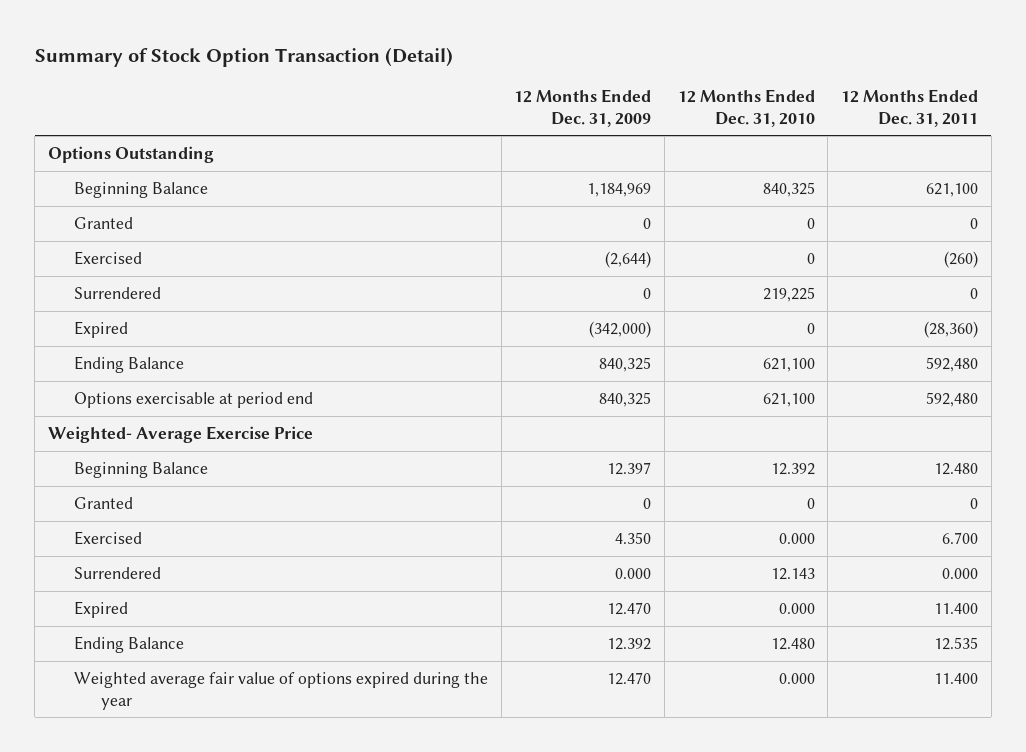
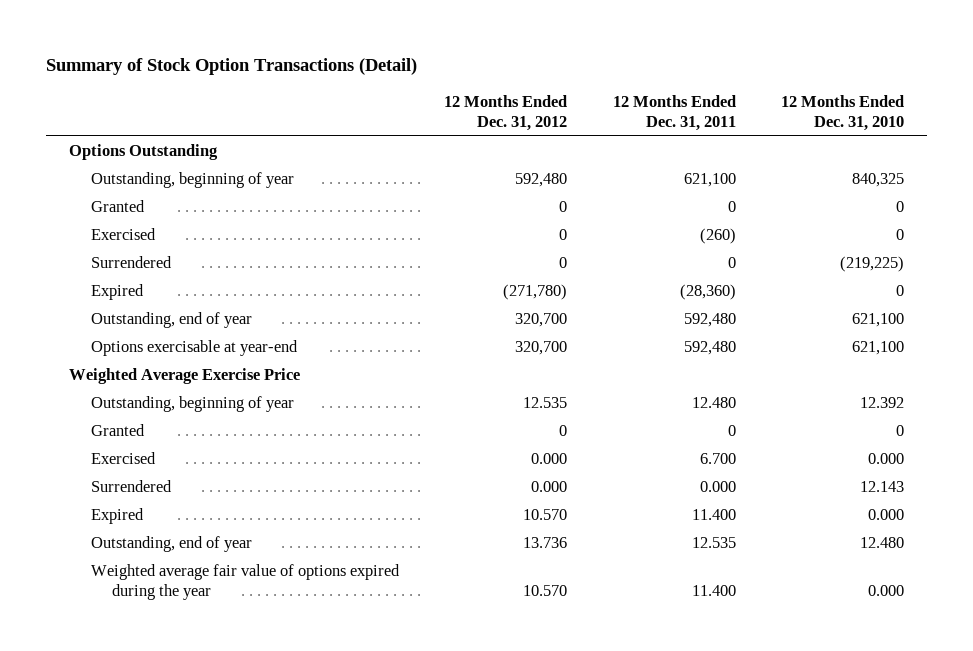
- Summary of Stock Option Transaction (Detail)
+ Summary of Stock Option Transactions (Detail)
- | 12 Months Ended Dec. 31, 2009 | 12 Months Ended Dec. 31, 2010 | 12 Months Ended Dec. 31, 2011
+ | 12 Months Ended Dec. 31, 2012 | 12 Months Ended Dec. 31, 2011 | 12 Months Ended Dec. 31, 2010
- Beginning Balance | 1,184,969 | 840,325 | 621,100
+ Outstanding, beginning of year | 592,480 | 621,100 | 840,325
- Surrendered | 0 | 219,225 | 0
+ Surrendered | 0 | 0 | (219,225)
- Ending Balance | 840,325 | 621,100 | 592,480
- Options exercisable at period end | 840,325 | 621,100 | 592,480
- Weighted- Average Exercise Price
- Beginning Balance | 12.397 | 12.392 | 12.480
+ Outstanding, end of year | 320,700 | 592,480 | 621,100
+ Options exercisable at year-end | 320,700 | 592,480 | 621,100
+ Weighted Average Exercise Price
+ Outstanding, beginning of year | 12.535 | 12.480 | 12.392
- Ending Balance | 12.392 | 12.480 | 12.535
+ Outstanding, end of year | 13.736 | 12.535 | 12.480

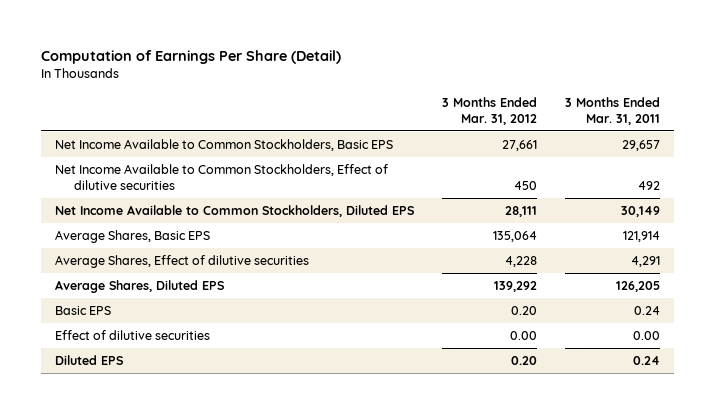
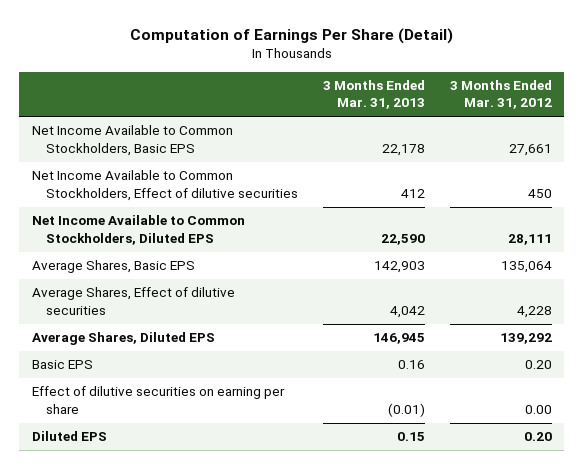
- | 3 Months Ended Mar. 31, 2012 | 3 Months Ended Mar. 31, 2011
+ | 3 Months Ended Mar. 31, 2013 | 3 Months Ended Mar. 31, 2012
- Effect of dilutive securities | 0.00 | 0.00
+ Effect of dilutive securities on earning per share | (0.01) | 0.00

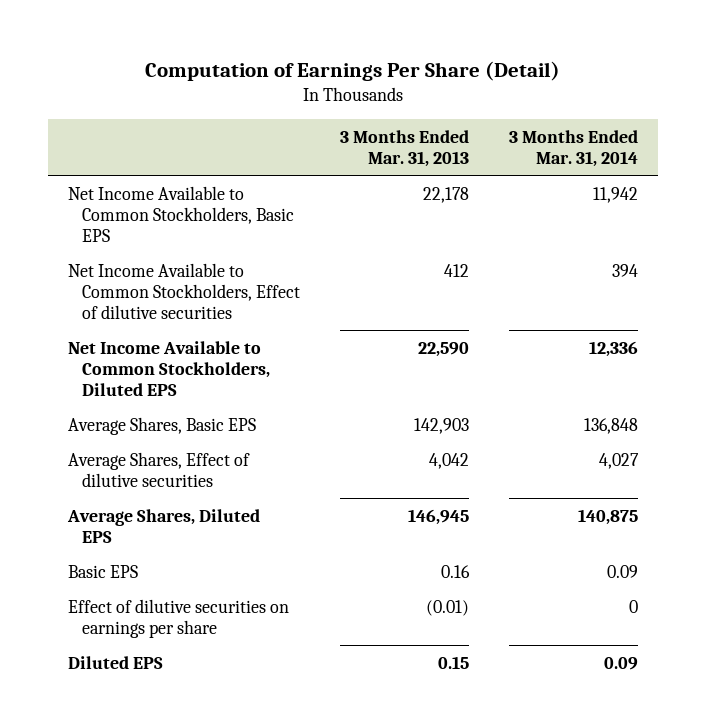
- | 3 Months Ended Mar. 31, 2013 | 3 Months Ended Mar. 31, 2012
+ | 3 Months Ended Mar. 31, 2013 | 3 Months Ended Mar. 31, 2014
- Effect of dilutive securities on earning per share | (0.01) | 0.00
+ Effect of dilutive securities on earnings per share | (0.01) | 0

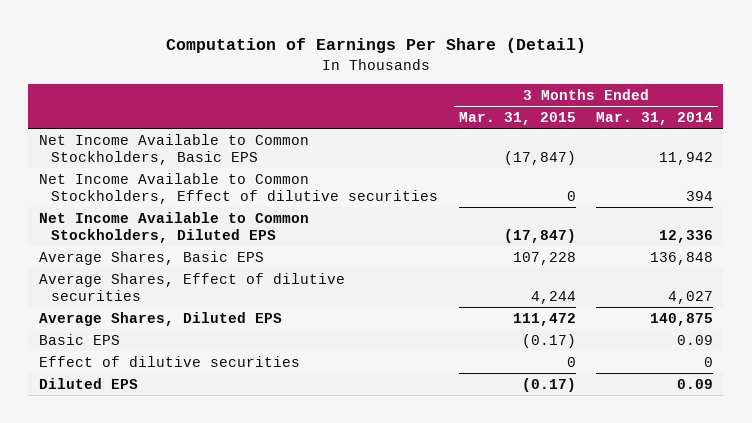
- | 3 Months Ended Mar. 31, 2013 | 3 Months Ended Mar. 31, 2014
+ | 3 Months Ended Mar. 31, 2015 | 3 Months Ended Mar. 31, 2014
- Effect of dilutive securities on earnings per share | (0.01) | 0
+ Effect of dilutive securities | 0 | 0

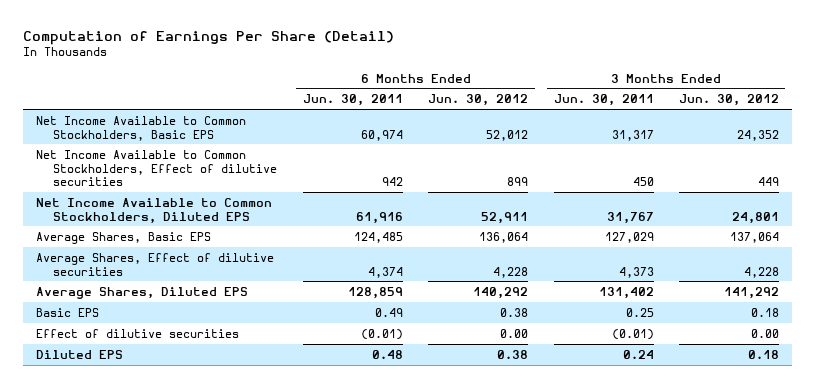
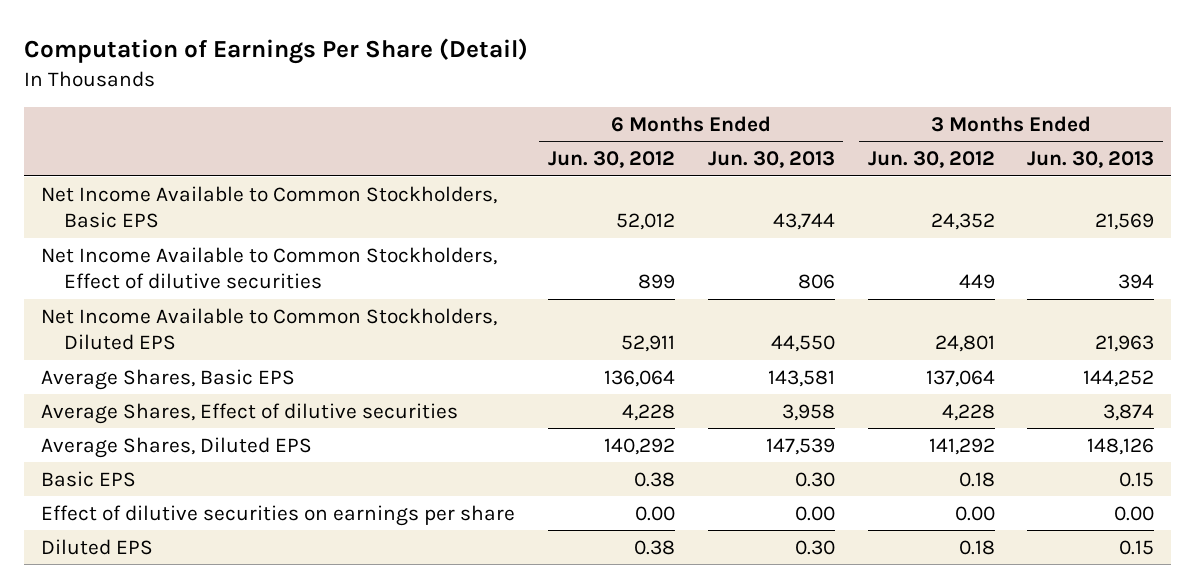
- | 6 Months Ended Jun. 30, 2011 | 6 Months Ended Jun. 30, 2012 | 3 Months Ended Jun. 30, 2011 | 3 Months Ended Jun. 30, 2012
+ | 6 Months Ended Jun. 30, 2012 | 6 Months Ended Jun. 30, 2013 | 3 Months Ended Jun. 30, 2012 | 3 Months Ended Jun. 30, 2013
- Effect of dilutive securities | (0.01) | 0.00 | (0.01) | 0.00
+ Effect of dilutive securities on earnings per share | 0.00 | 0.00 | 0.00 | 0.00

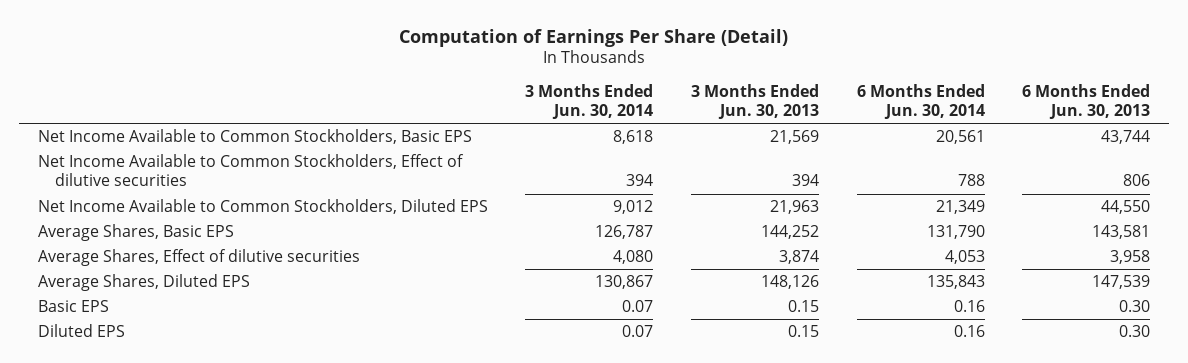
- | 6 Months Ended Jun. 30, 2012 | 6 Months Ended Jun. 30, 2013 | 3 Months Ended Jun. 30, 2012 | 3 Months Ended Jun. 30, 2013
+ | 3 Months Ended Jun. 30, 2014 | 3 Months Ended Jun. 30, 2013 | 6 Months Ended Jun. 30, 2014 | 6 Months Ended Jun. 30, 2013
- Effect of dilutive securities on earnings per share | 0.00 | 0.00 | 0.00 | 0.00

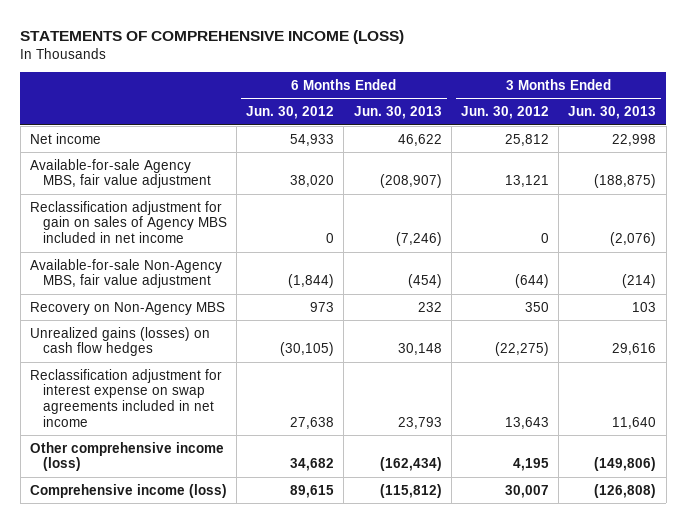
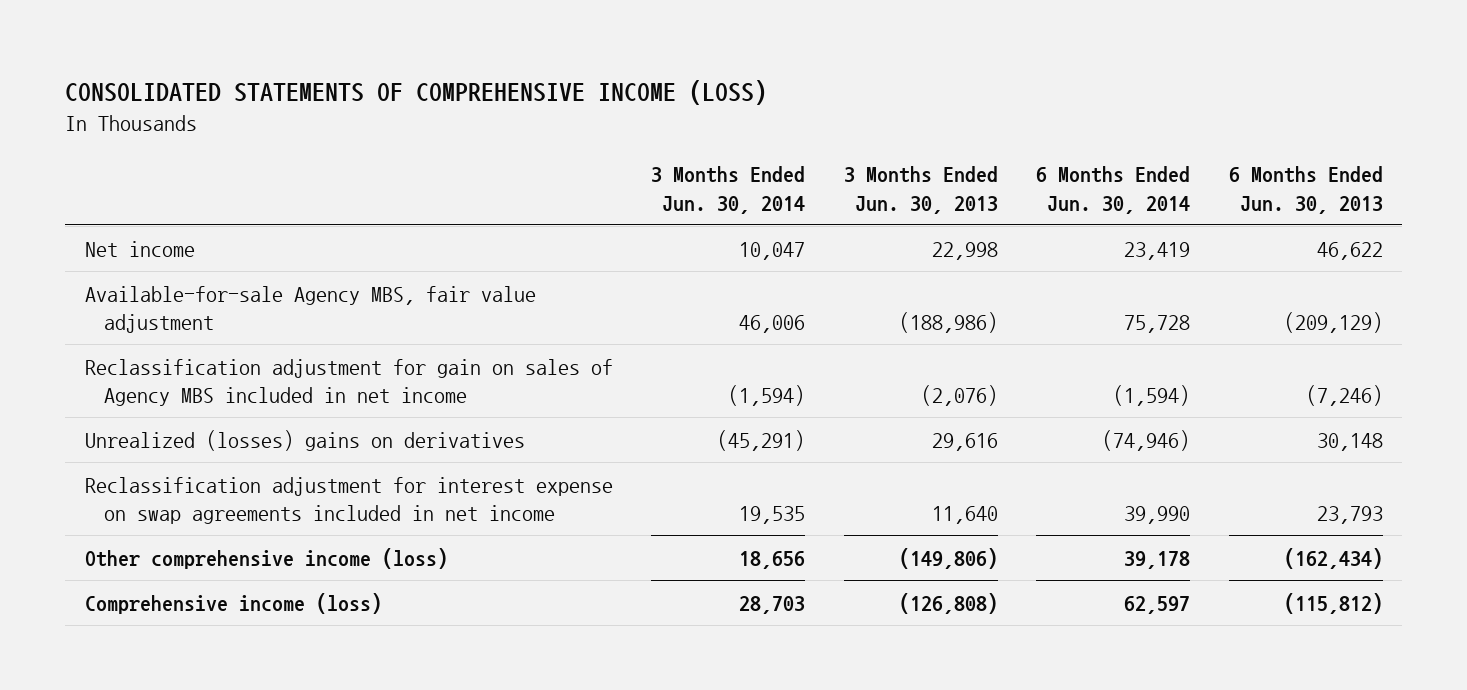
- STATEMENTS OF COMPREHENSIVE INCOME (LOSS)
+ CONSOLIDATED STATEMENTS OF COMPREHENSIVE INCOME (LOSS)
- | 6 Months Ended Jun. 30, 2012 | 6 Months Ended Jun. 30, 2013 | 3 Months Ended Jun. 30, 2012 | 3 Months Ended Jun. 30, 2013
+ | 3 Months Ended Jun. 30, 2014 | 3 Months Ended Jun. 30, 2013 | 6 Months Ended Jun. 30, 2014 | 6 Months Ended Jun. 30, 2013
- Available-for-sale Agency MBS, fair value adjustment | 38,020 | (208,907) | 13,121 | (188,875)
+ Available-for-sale Agency MBS, fair value adjustment | 46,006 | (188,986) | 75,728 | (209,129)
- Available-for-sale Non-Agency MBS, fair value adjustment | (1,844) | (454) | (644) | (214)
- Recovery on Non-Agency MBS | 973 | 232 | 350 | 103
- Unrealized gains (losses) on cash flow hedges | (30,105) | 30,148 | (22,275) | 29,616
+ Unrealized (losses) gains on derivatives | (45,291) | 29,616 | (74,946) | 30,148

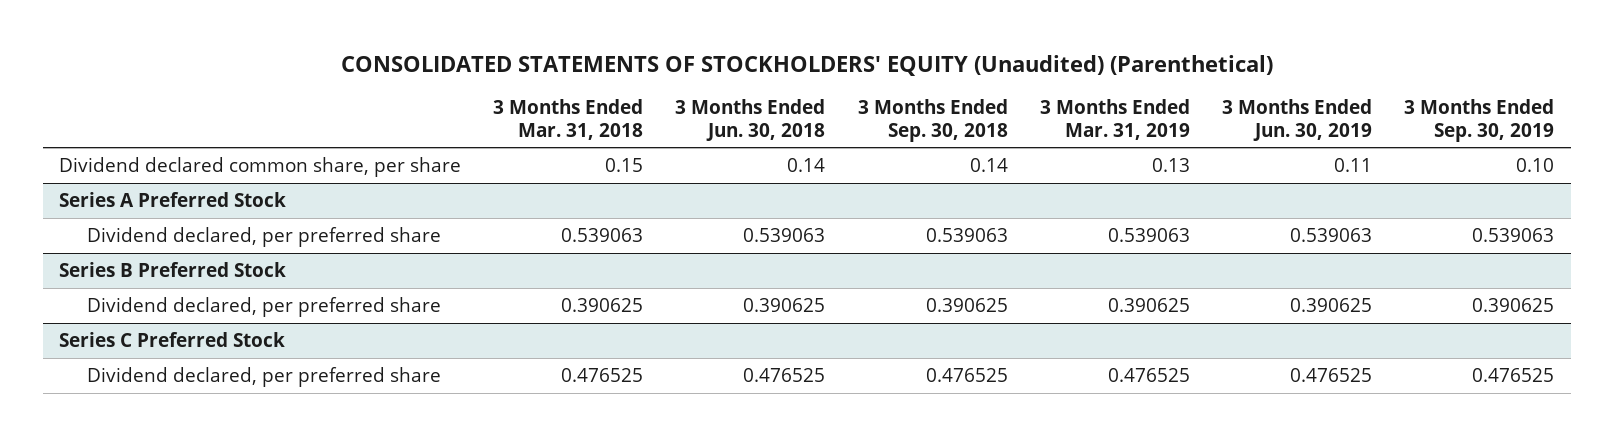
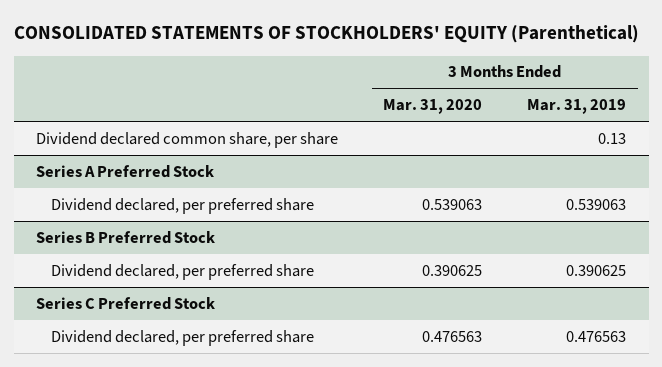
- CONSOLIDATED STATEMENTS OF STOCKHOLDERS' EQUITY (Unaudited) (Parenthetical)
+ CONSOLIDATED STATEMENTS OF STOCKHOLDERS' EQUITY (Parenthetical)
- | 3 Months Ended Mar. 31, 2018 | 3 Months Ended Jun. 30, 2018 | 3 Months Ended Sep. 30, 2018 | 3 Months Ended Mar. 31, 2019 | 3 Months Ended Jun. 30, 2019 | 3 Months Ended Sep. 30, 2019
+ | 3 Months Ended Mar. 31, 2020 | 3 Months Ended Mar. 31, 2019
@ Series C Preferred Stock
- Dividend declared, per preferred share | 0.476525 | 0.476525 | 0.476525 | 0.476525 | 0.476525 | 0.476525
+ Dividend declared, per preferred share | 0.476563 | 0.476563

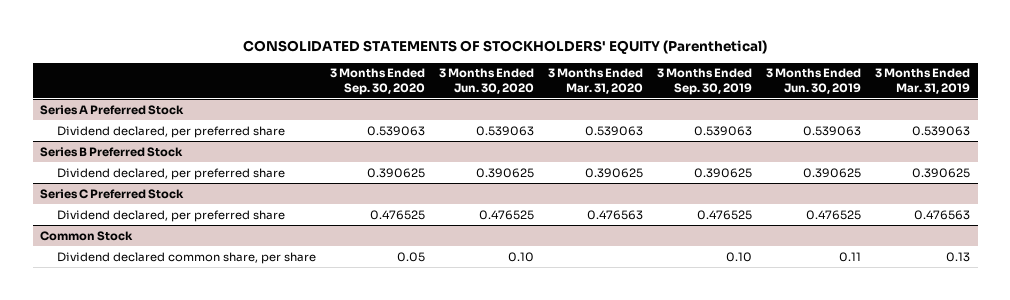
- | 3 Months Ended Mar. 31, 2020 | 3 Months Ended Mar. 31, 2019
+ | 3 Months Ended Sep. 30, 2020 | 3 Months Ended Jun. 30, 2020 | 3 Months Ended Mar. 31, 2020 | 3 Months Ended Sep. 30, 2019 | 3 Months Ended Jun. 30, 2019 | 3 Months Ended Mar. 31, 2019
- Dividend declared common share, per share | | 0.13
+ Common Stock
+ Dividend declared common share, per share | 0.05 | 0.10 | | 0.10 | 0.11 | 0.13

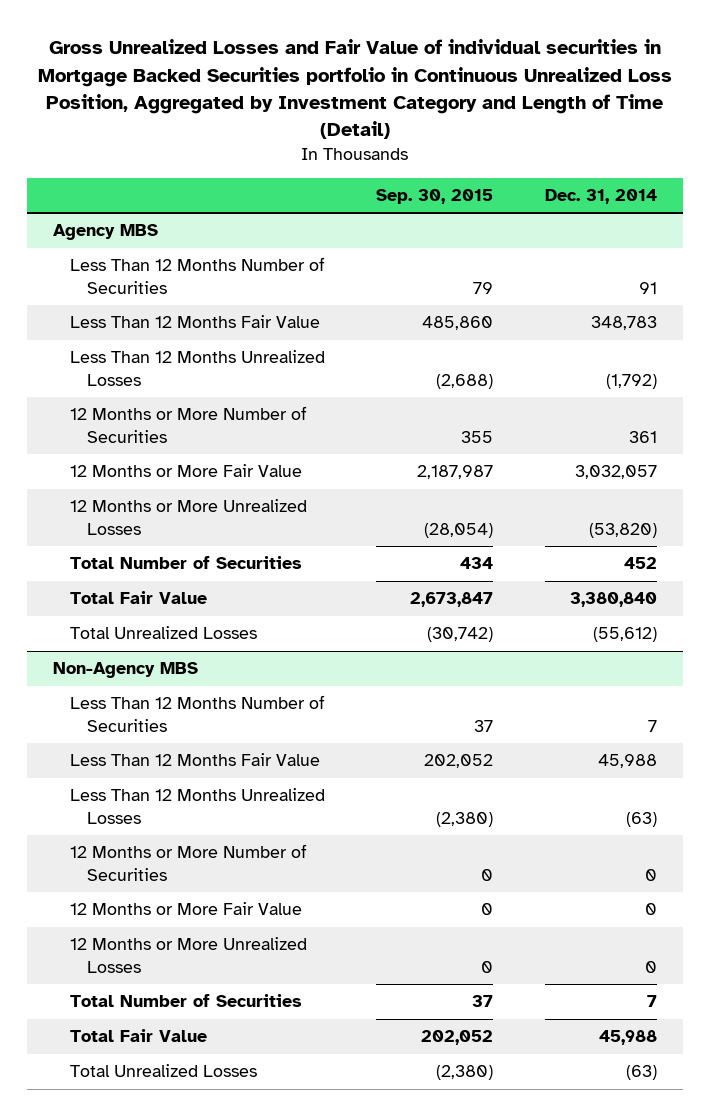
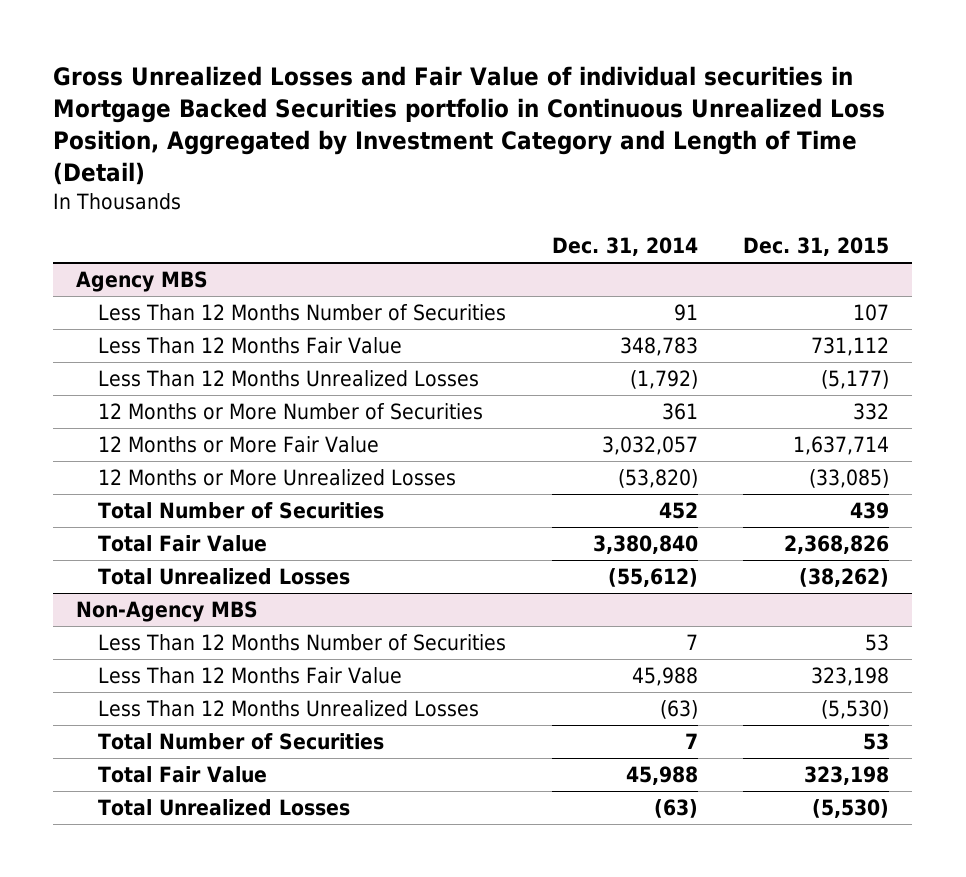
- | Sep. 30, 2015 | Dec. 31, 2014
+ | Dec. 31, 2014 | Dec. 31, 2015
@ Non-Agency MBS
- 12 Months or More Number of Securities | 0 | 0
- 12 Months or More Fair Value | 0 | 0
- 12 Months or More Unrealized Losses | 0 | 0

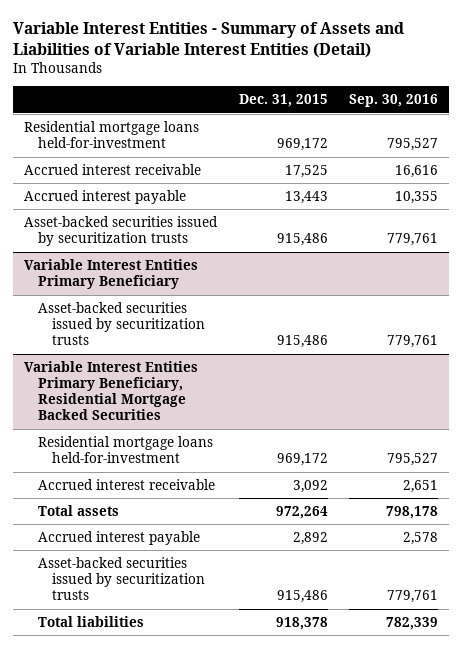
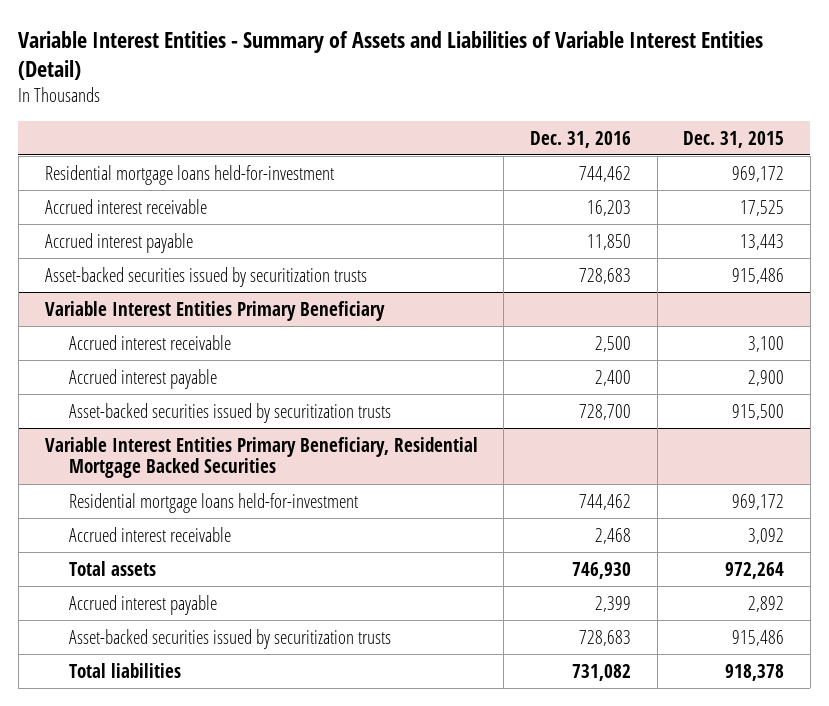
- | Dec. 31, 2015 | Sep. 30, 2016
+ | Dec. 31, 2016 | Dec. 31, 2015
@ Variable Interest Entities Primary Beneficiary
- Asset-backed securities issued by securitization trusts | 915,486 | 779,761
+ Accrued interest receivable | 2,500 | 3,100
+ Accrued interest payable | 2,400 | 2,900
+ Asset-backed securities issued by securitization trusts | 728,700 | 915,500

